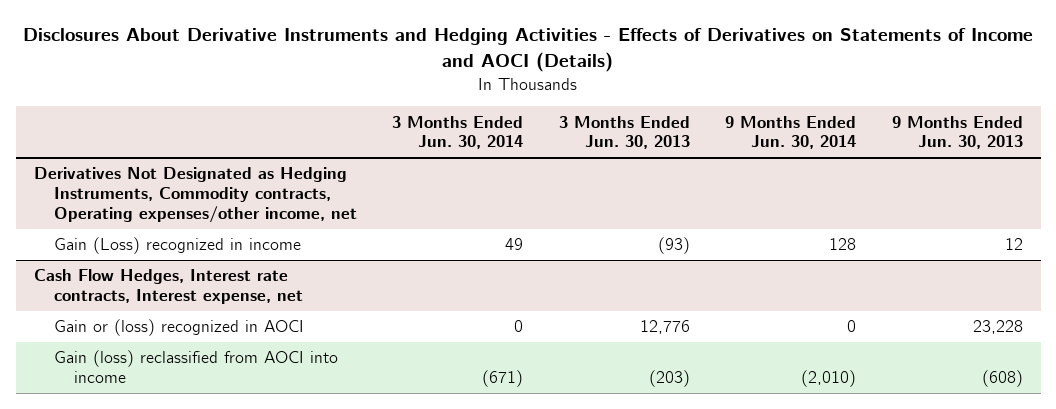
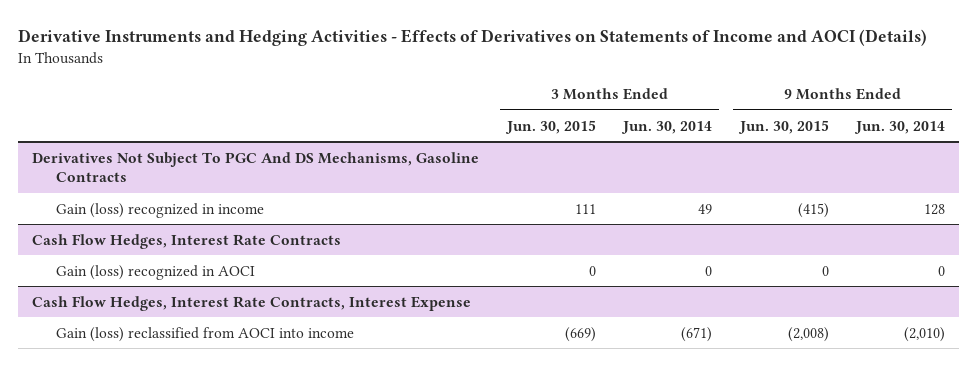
- Disclosures About Derivative Instruments and Hedging Activities - Effects of Derivatives on Statements of Income and AOCI (Details)
+ Derivative Instruments and Hedging Activities - Effects of Derivatives on Statements of Income and AOCI (Details)
- | 3 Months Ended Jun. 30, 2014 | 3 Months Ended Jun. 30, 2013 | 9 Months Ended Jun. 30, 2014 | 9 Months Ended Jun. 30, 2013
+ | 3 Months Ended Jun. 30, 2015 | 3 Months Ended Jun. 30, 2014 | 9 Months Ended Jun. 30, 2015 | 9 Months Ended Jun. 30, 2014
- Derivatives Not Designated as Hedging Instruments, Commodity contracts, Operating expenses/other income, net
- Gain (Loss) recognized in income | 49 | (93) | 128 | 12
- Cash Flow Hedges, Interest rate contracts, Interest expense, net
- Gain or (loss) recognized in AOCI | 0 | 12,776 | 0 | 23,228
+ Derivatives Not Subject To PGC And DS Mechanisms, Gasoline Contracts
+ Gain (loss) recognized in income | 111 | 49 | (415) | 128
+ Cash Flow Hedges, Interest Rate Contracts
+ Gain (loss) recognized in AOCI | 0 | 0 | 0 | 0
+ Cash Flow Hedges, Interest Rate Contracts, Interest Expense

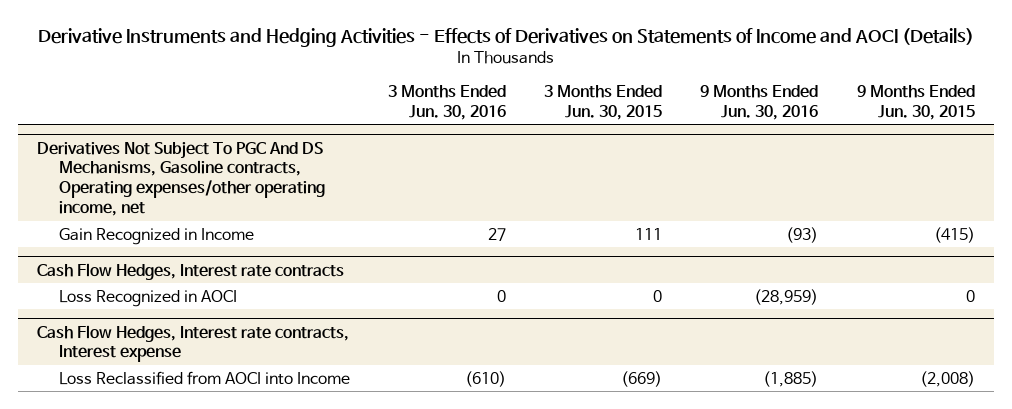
- | 3 Months Ended Jun. 30, 2015 | 3 Months Ended Jun. 30, 2014 | 9 Months Ended Jun. 30, 2015 | 9 Months Ended Jun. 30, 2014
+ | 3 Months Ended Jun. 30, 2016 | 3 Months Ended Jun. 30, 2015 | 9 Months Ended Jun. 30, 2016 | 9 Months Ended Jun. 30, 2015
- Derivatives Not Subject To PGC And DS Mechanisms, Gasoline Contracts
- Gain (loss) recognized in income | 111 | 49 | (415) | 128
- Cash Flow Hedges, Interest Rate Contracts
- Gain (loss) recognized in AOCI | 0 | 0 | 0 | 0
- Cash Flow Hedges, Interest Rate Contracts, Interest Expense
- Gain (loss) reclassified from AOCI into income | (669) | (671) | (2,008) | (2,010)
+ Derivatives Not Subject To PGC And DS Mechanisms, Gasoline contracts, Operating expenses/other operating income, net
+ Gain Recognized in Income | 27 | 111 | (93) | (415)
+ Cash Flow Hedges, Interest rate contracts
+ Loss Recognized in AOCI | 0 | 0 | (28,959) | 0
+ Cash Flow Hedges, Interest rate contracts, Interest expense
+ Loss Reclassified from AOCI into Income | (610) | (669) | (1,885) | (2,008)

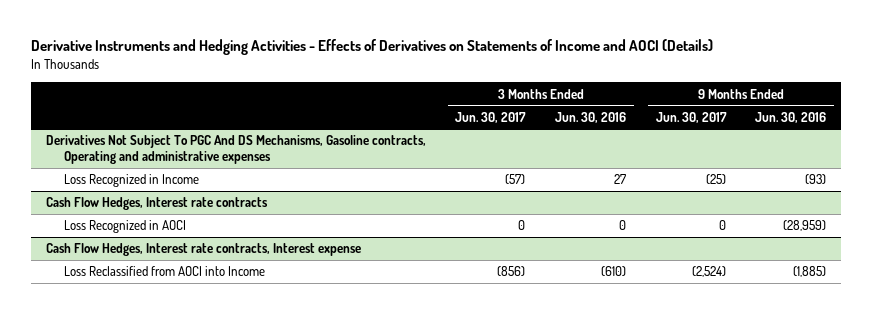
- | 3 Months Ended Jun. 30, 2016 | 3 Months Ended Jun. 30, 2015 | 9 Months Ended Jun. 30, 2016 | 9 Months Ended Jun. 30, 2015
+ | 3 Months Ended Jun. 30, 2017 | 3 Months Ended Jun. 30, 2016 | 9 Months Ended Jun. 30, 2017 | 9 Months Ended Jun. 30, 2016
- Derivatives Not Subject To PGC And DS Mechanisms, Gasoline contracts, Operating expenses/other operating income, net
- Gain Recognized in Income | 27 | 111 | (93) | (415)
+ Derivatives Not Subject To PGC And DS Mechanisms, Gasoline contracts, Operating and administrative expenses
+ Loss Recognized in Income | (57) | 27 | (25) | (93)

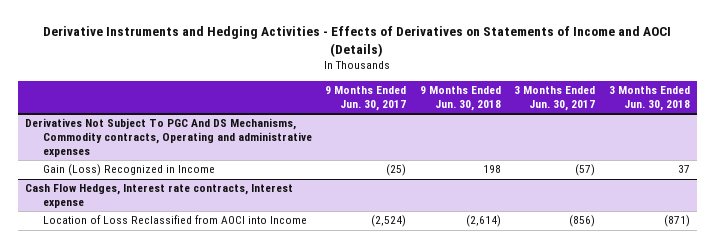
- | 3 Months Ended Jun. 30, 2017 | 3 Months Ended Jun. 30, 2016 | 9 Months Ended Jun. 30, 2017 | 9 Months Ended Jun. 30, 2016
+ | 9 Months Ended Jun. 30, 2017 | 9 Months Ended Jun. 30, 2018 | 3 Months Ended Jun. 30, 2017 | 3 Months Ended Jun. 30, 2018
- Derivatives Not Subject To PGC And DS Mechanisms, Gasoline contracts, Operating and administrative expenses
- Loss Recognized in Income | (57) | 27 | (25) | (93)
- Cash Flow Hedges, Interest rate contracts
- Loss Recognized in AOCI | 0 | 0 | 0 | (28,959)
+ Derivatives Not Subject To PGC And DS Mechanisms, Commodity contracts, Operating and administrative expenses
+ Gain (Loss) Recognized in Income | (25) | 198 | (57) | 37
@ Cash Flow Hedges, Interest rate contracts, Interest expense
- Loss Reclassified from AOCI into Income | (856) | (610) | (2,524) | (1,885)
+ Location of Loss Reclassified from AOCI into Income | (2,524) | (2,614) | (856) | (871)

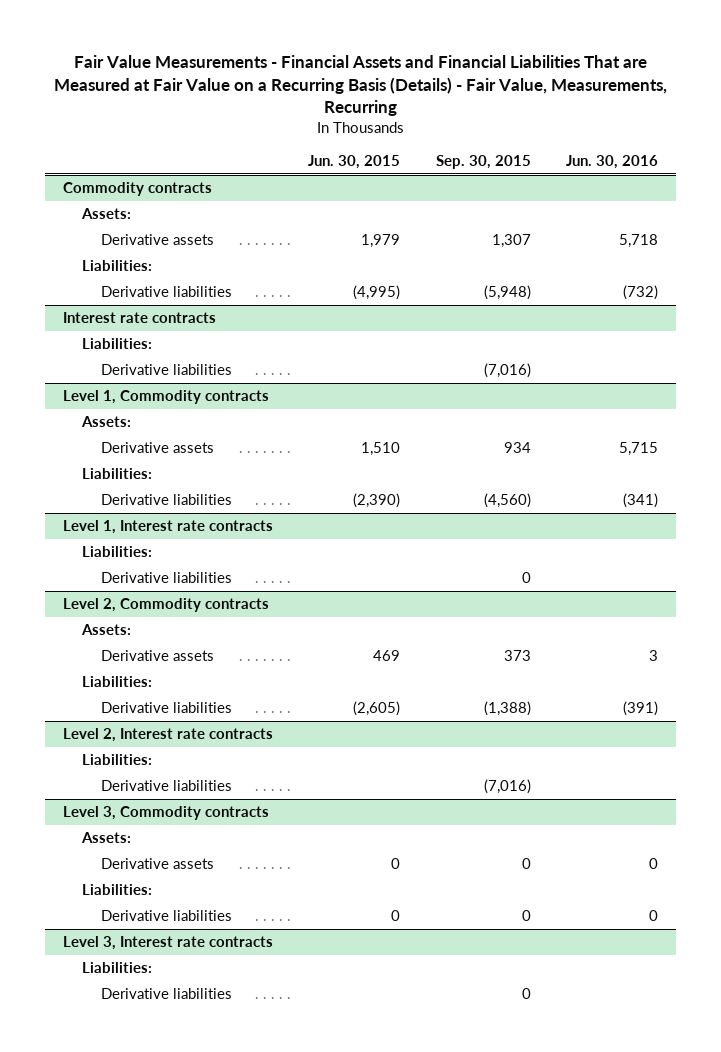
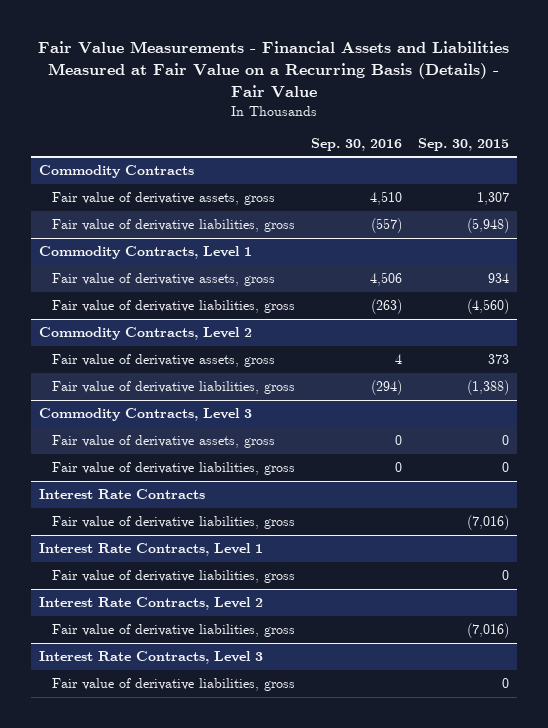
- Fair Value Measurements - Financial Assets and Financial Liabilities That are Measured at Fair Value on a Recurring Basis (Details) - Fair Value, Measurements, Recurring
+ Fair Value Measurements - Financial Assets and Liabilities Measured at Fair Value on a Recurring Basis (Details) - Fair Value
- | Jun. 30, 2015 | Sep. 30, 2015 | Jun. 30, 2016
+ | Sep. 30, 2016 | Sep. 30, 2015
- Commodity contracts
- Assets:
- Derivative assets | 1,979 | 1,307 | 5,718
- Liabilities:
- Derivative liabilities | (4,995) | (5,948) | (732)
- Interest rate contracts
- Liabilities:
- Derivative liabilities | | (7,016) |
- Level 1, Commodity contracts
- Assets:
- Derivative assets | 1,510 | 934 | 5,715
- Liabilities:
- Derivative liabilities | (2,390) | (4,560) | (341)
- Level 1, Interest rate contracts
- Liabilities:
- Derivative liabilities | | 0 |
- Level 2, Commodity contracts
- Assets:
- Derivative assets | 469 | 373 | 3
- Liabilities:
- Derivative liabilities | (2,605) | (1,388) | (391)
- Level 2, Interest rate contracts
- Liabilities:
- Derivative liabilities | | (7,016) |
- Level 3, Commodity contracts
- Assets:
- Derivative assets | 0 | 0 | 0
- Liabilities:
- Derivative liabilities | 0 | 0 | 0
- Level 3, Interest rate contracts
- Liabilities:
- Derivative liabilities | | 0 |
+ Commodity Contracts
+ Fair value of derivative assets, gross | 4,510 | 1,307
+ Fair value of derivative liabilities, gross | (557) | (5,948)
+ Commodity Contracts, Level 1
+ Fair value of derivative assets, gross | 4,506 | 934
+ Fair value of derivative liabilities, gross | (263) | (4,560)
+ Commodity Contracts, Level 2
+ Fair value of derivative assets, gross | 4 | 373
+ Fair value of derivative liabilities, gross | (294) | (1,388)
+ Commodity Contracts, Level 3
+ Fair value of derivative assets, gross | 0 | 0
+ Fair value of derivative liabilities, gross | 0 | 0
+ Interest Rate Contracts
+ Fair value of derivative liabilities, gross | | (7,016)
+ Interest Rate Contracts, Level 1
+ Fair value of derivative liabilities, gross | | 0
+ Interest Rate Contracts, Level 2
+ Fair value of derivative liabilities, gross | | (7,016)
+ Interest Rate Contracts, Level 3
+ Fair value of derivative liabilities, gross | | 0

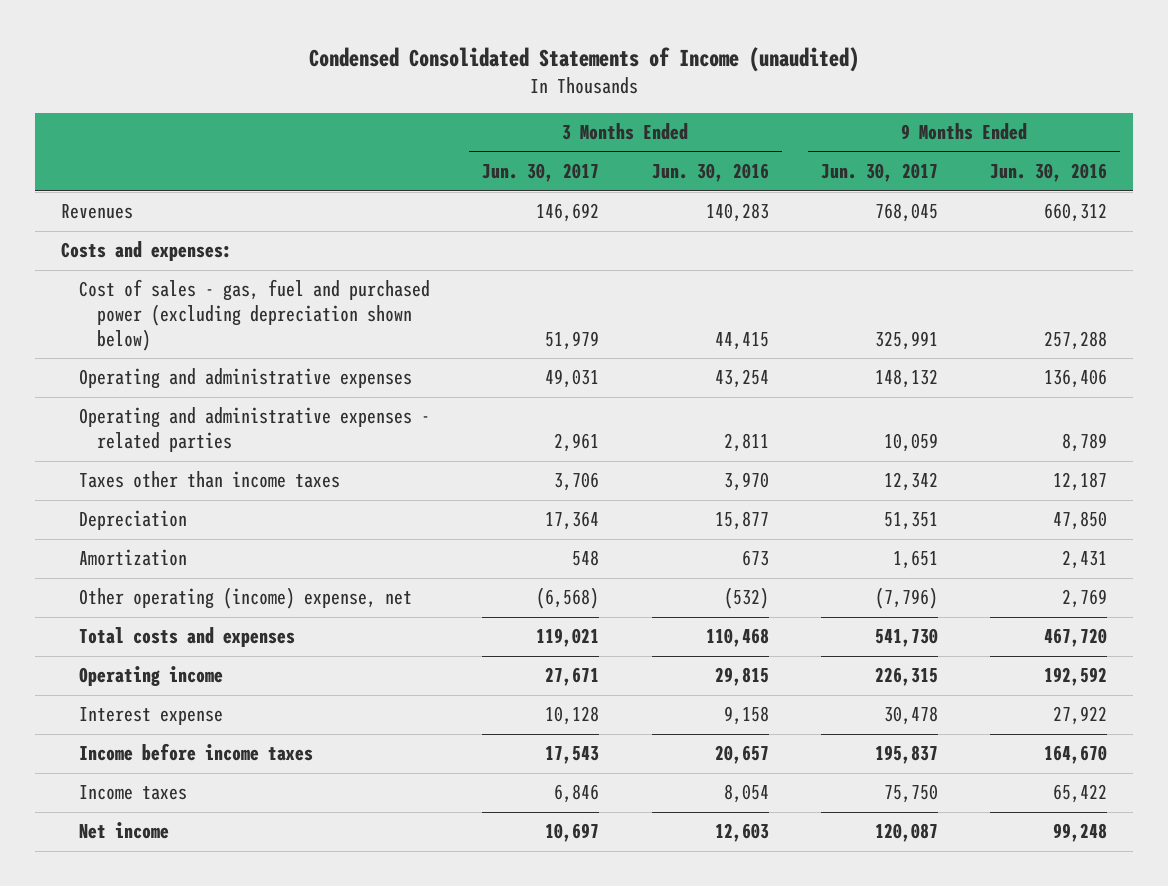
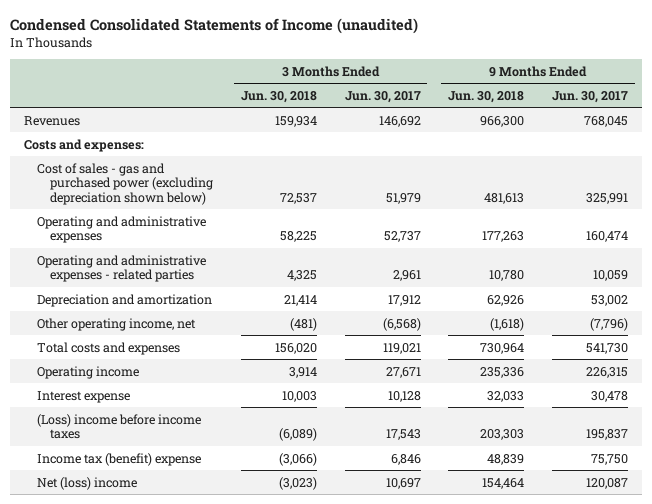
- | 3 Months Ended Jun. 30, 2017 | 3 Months Ended Jun. 30, 2016 | 9 Months Ended Jun. 30, 2017 | 9 Months Ended Jun. 30, 2016
+ | 3 Months Ended Jun. 30, 2018 | 3 Months Ended Jun. 30, 2017 | 9 Months Ended Jun. 30, 2018 | 9 Months Ended Jun. 30, 2017
- Cost of sales - gas, fuel and purchased power (excluding depreciation shown below) | 51,979 | 44,415 | 325,991 | 257,288
- Operating and administrative expenses | 49,031 | 43,254 | 148,132 | 136,406
+ Cost of sales - gas and purchased power (excluding depreciation shown below) | 72,537 | 51,979 | 481,613 | 325,991
+ Operating and administrative expenses | 58,225 | 52,737 | 177,263 | 160,474
- Taxes other than income taxes | 3,706 | 3,970 | 12,342 | 12,187
- Depreciation | 17,364 | 15,877 | 51,351 | 47,850
- Amortization | 548 | 673 | 1,651 | 2,431
- Other operating (income) expense, net | (6,568) | (532) | (7,796) | 2,769
+ Depreciation and amortization | 21,414 | 17,912 | 62,926 | 53,002
+ Other operating income, net | (481) | (6,568) | (1,618) | (7,796)
- Income before income taxes | 17,543 | 20,657 | 195,837 | 164,670
- Income taxes | 6,846 | 8,054 | 75,750 | 65,422
- Net income | 10,697 | 12,603 | 120,087 | 99,248
+ (Loss) income before income taxes | (6,089) | 17,543 | 203,303 | 195,837
+ Income tax (benefit) expense | (3,066) | 6,846 | 48,839 | 75,750
+ Net (loss) income | (3,023) | 10,697 | 154,464 | 120,087

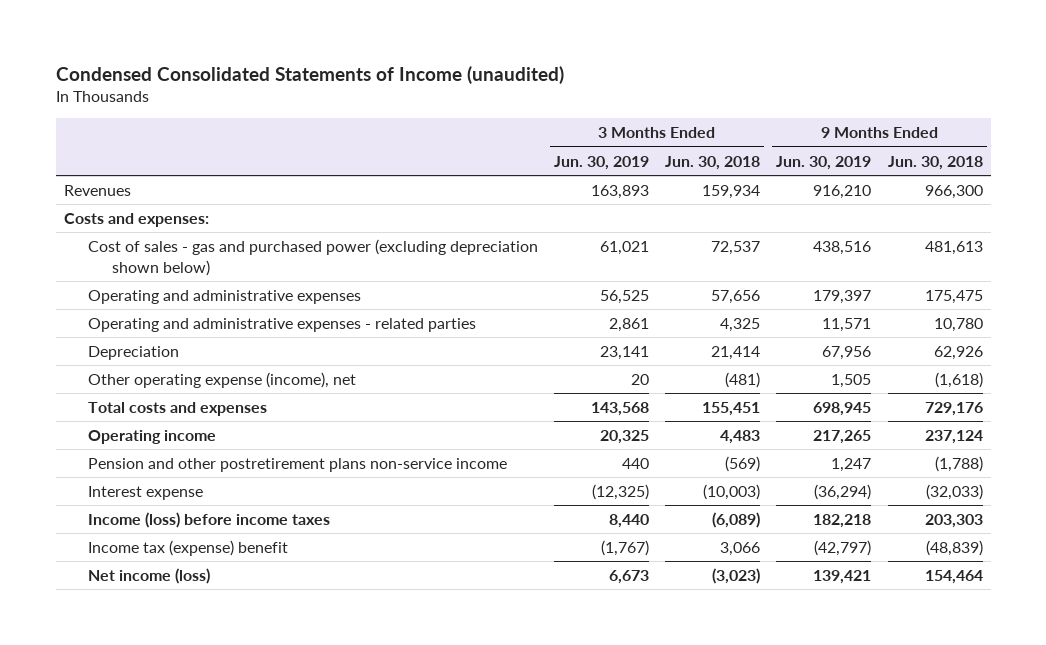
- | 3 Months Ended Jun. 30, 2018 | 3 Months Ended Jun. 30, 2017 | 9 Months Ended Jun. 30, 2018 | 9 Months Ended Jun. 30, 2017
+ | 3 Months Ended Jun. 30, 2019 | 3 Months Ended Jun. 30, 2018 | 9 Months Ended Jun. 30, 2019 | 9 Months Ended Jun. 30, 2018
- Operating and administrative expenses | 58,225 | 52,737 | 177,263 | 160,474
+ Operating and administrative expenses | 56,525 | 57,656 | 179,397 | 175,475
- Depreciation and amortization | 21,414 | 17,912 | 62,926 | 53,002
- Other operating income, net | (481) | (6,568) | (1,618) | (7,796)
- Total costs and expenses | 156,020 | 119,021 | 730,964 | 541,730
- Operating income | 3,914 | 27,671 | 235,336 | 226,315
- Interest expense | 10,003 | 10,128 | 32,033 | 30,478
- (Loss) income before income taxes | (6,089) | 17,543 | 203,303 | 195,837
- Income tax (benefit) expense | (3,066) | 6,846 | 48,839 | 75,750
- Net (loss) income | (3,023) | 10,697 | 154,464 | 120,087
+ Depreciation | 23,141 | 21,414 | 67,956 | 62,926
+ Other operating expense (income), net | 20 | (481) | 1,505 | (1,618)
+ Total costs and expenses | 143,568 | 155,451 | 698,945 | 729,176
+ Operating income | 20,325 | 4,483 | 217,265 | 237,124
+ Pension and other postretirement plans non-service income | 440 | (569) | 1,247 | (1,788)
+ Interest expense | (12,325) | (10,003) | (36,294) | (32,033)
+ Income (loss) before income taxes | 8,440 | (6,089) | 182,218 | 203,303
+ Income tax (expense) benefit | (1,767) | 3,066 | (42,797) | (48,839)
+ Net income (loss) | 6,673 | (3,023) | 139,421 | 154,464

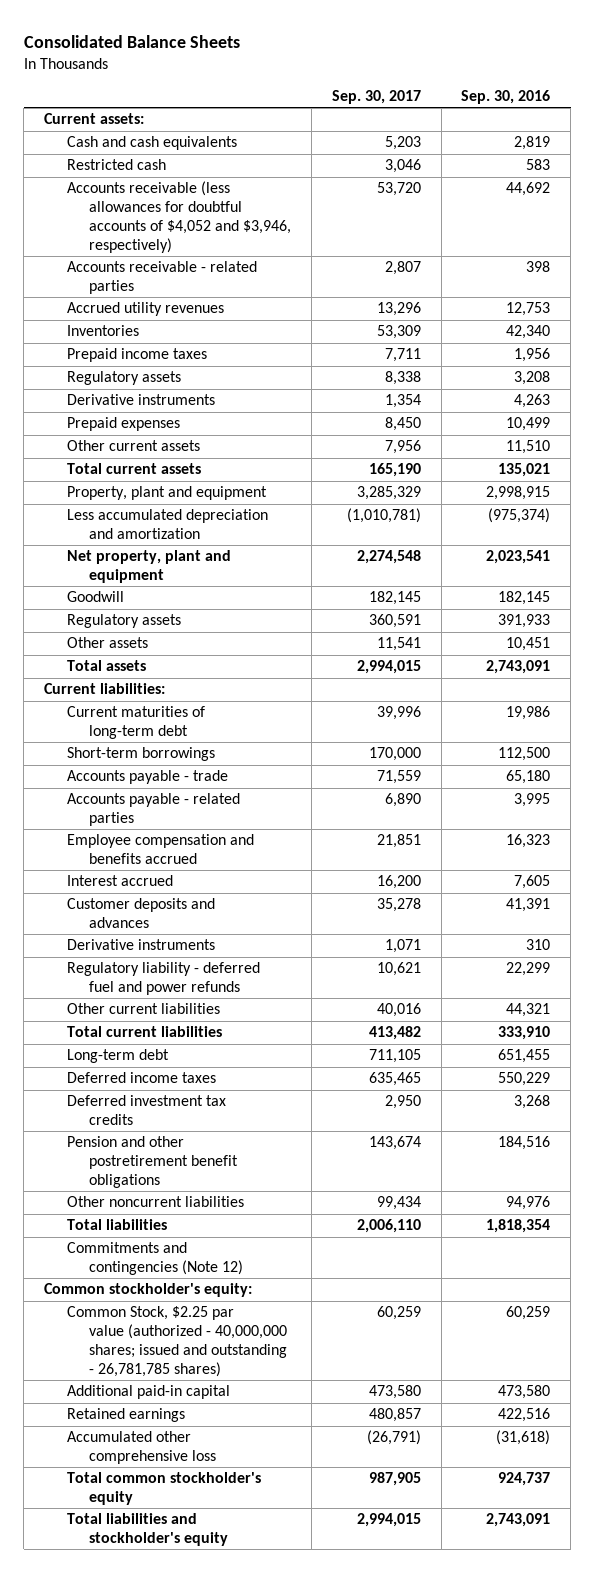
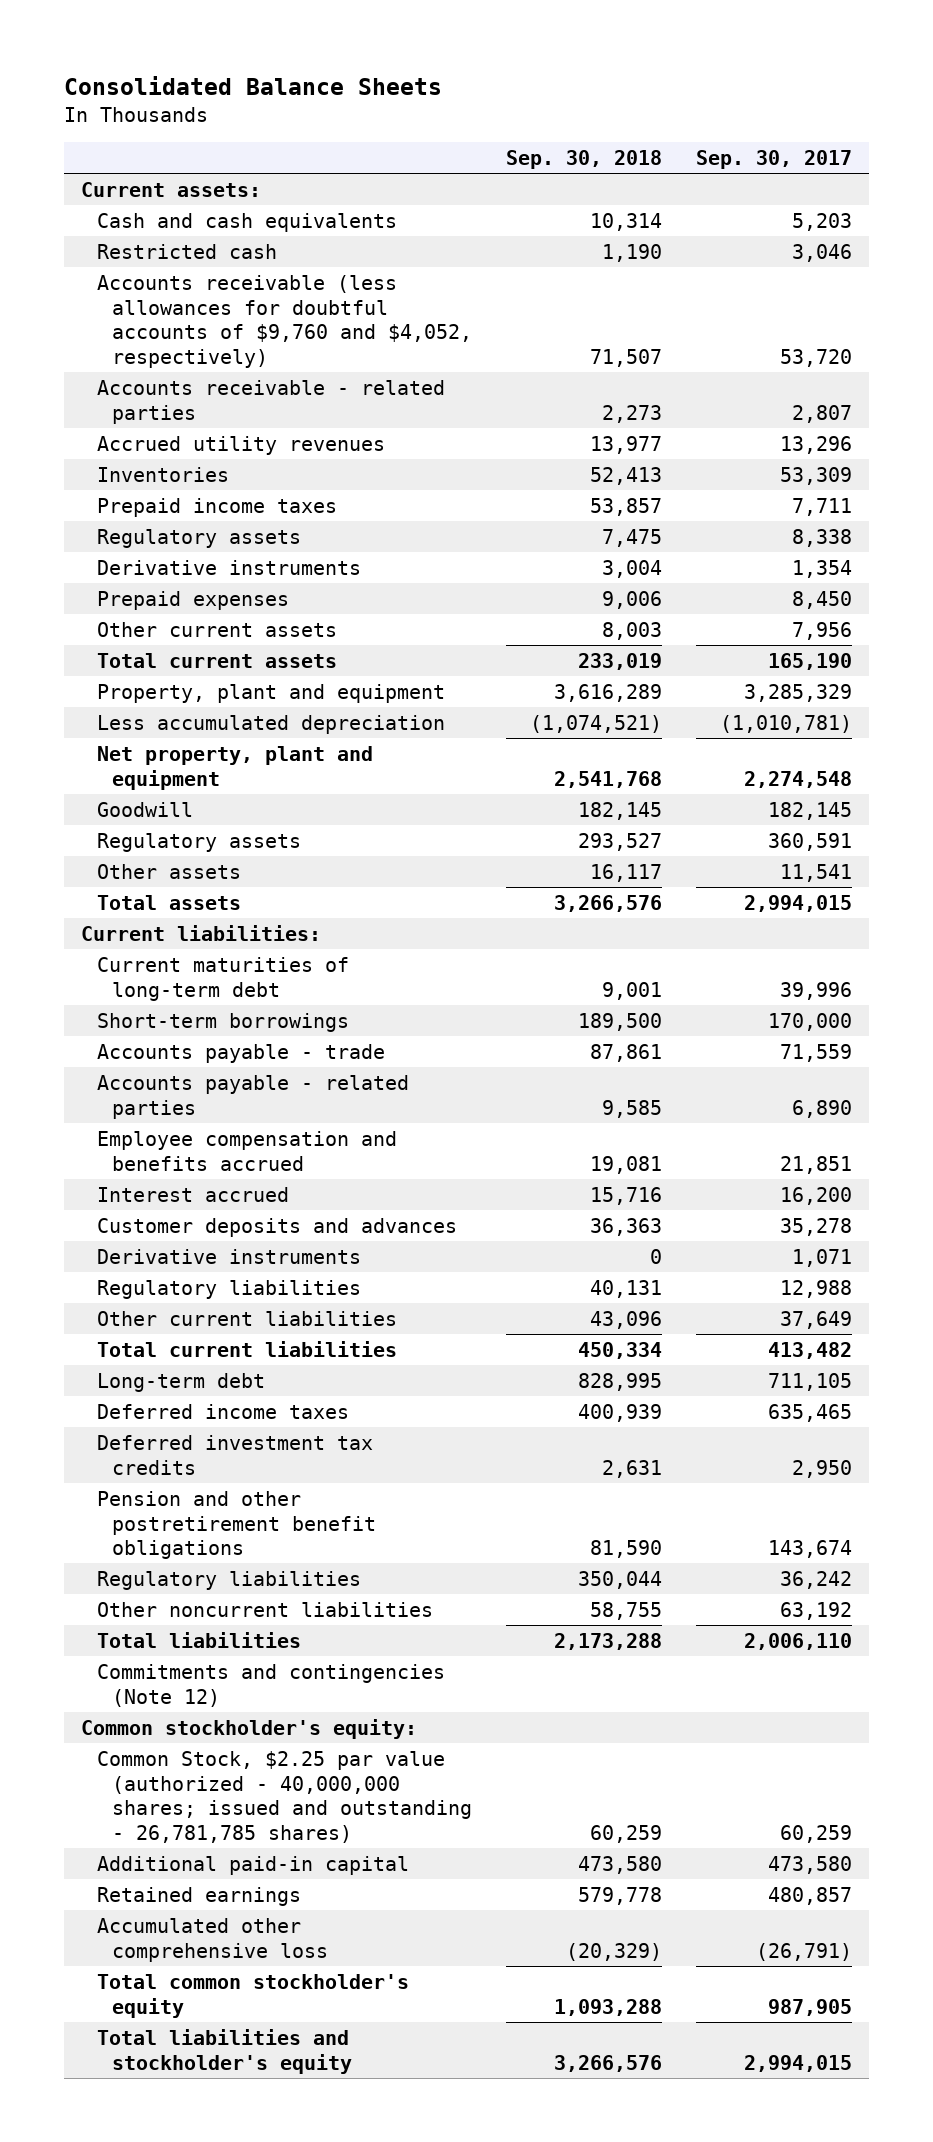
- | Sep. 30, 2017 | Sep. 30, 2016
+ | Sep. 30, 2018 | Sep. 30, 2017
- Accounts receivable (less allowances for doubtful accounts of $4,052 and $3,946, respectively) | 53,720 | 44,692
+ Accounts receivable (less allowances for doubtful accounts of $9,760 and $4,052, respectively) | 71,507 | 53,720
- Less accumulated depreciation and amortization | (1,010,781) | (975,374)
+ Less accumulated depreciation | (1,074,521) | (1,010,781)
- Regulatory liability - deferred fuel and power refunds | 10,621 | 22,299
- Other current liabilities | 40,016 | 44,321
+ Regulatory liabilities | 40,131 | 12,988
+ Other current liabilities | 43,096 | 37,649
- Other noncurrent liabilities | 99,434 | 94,976
+ Regulatory liabilities | 350,044 | 36,242
+ Other noncurrent liabilities | 58,755 | 63,192

